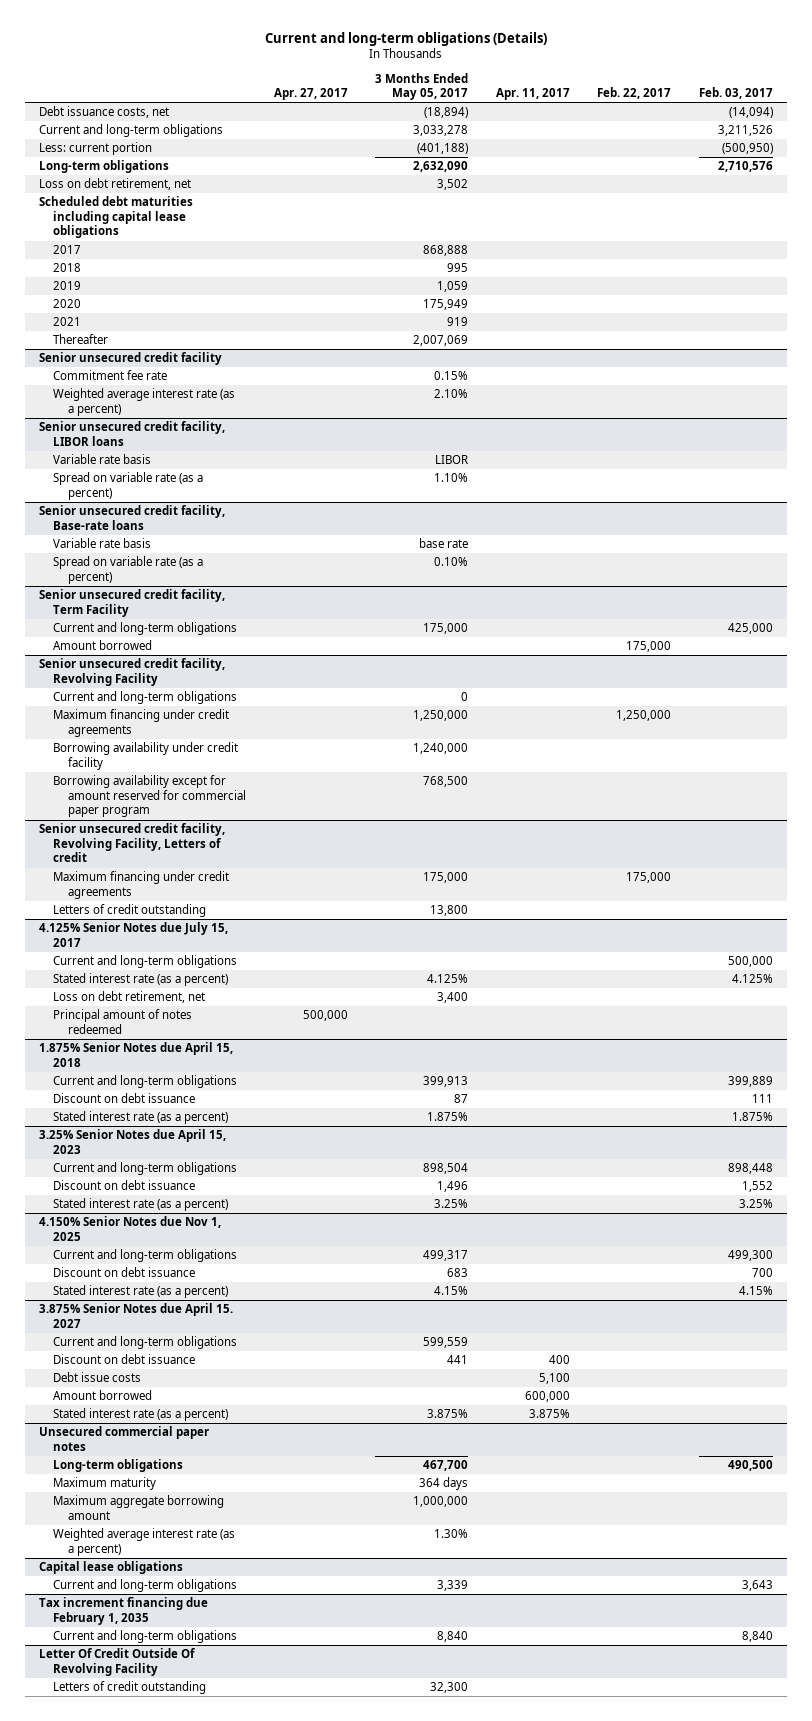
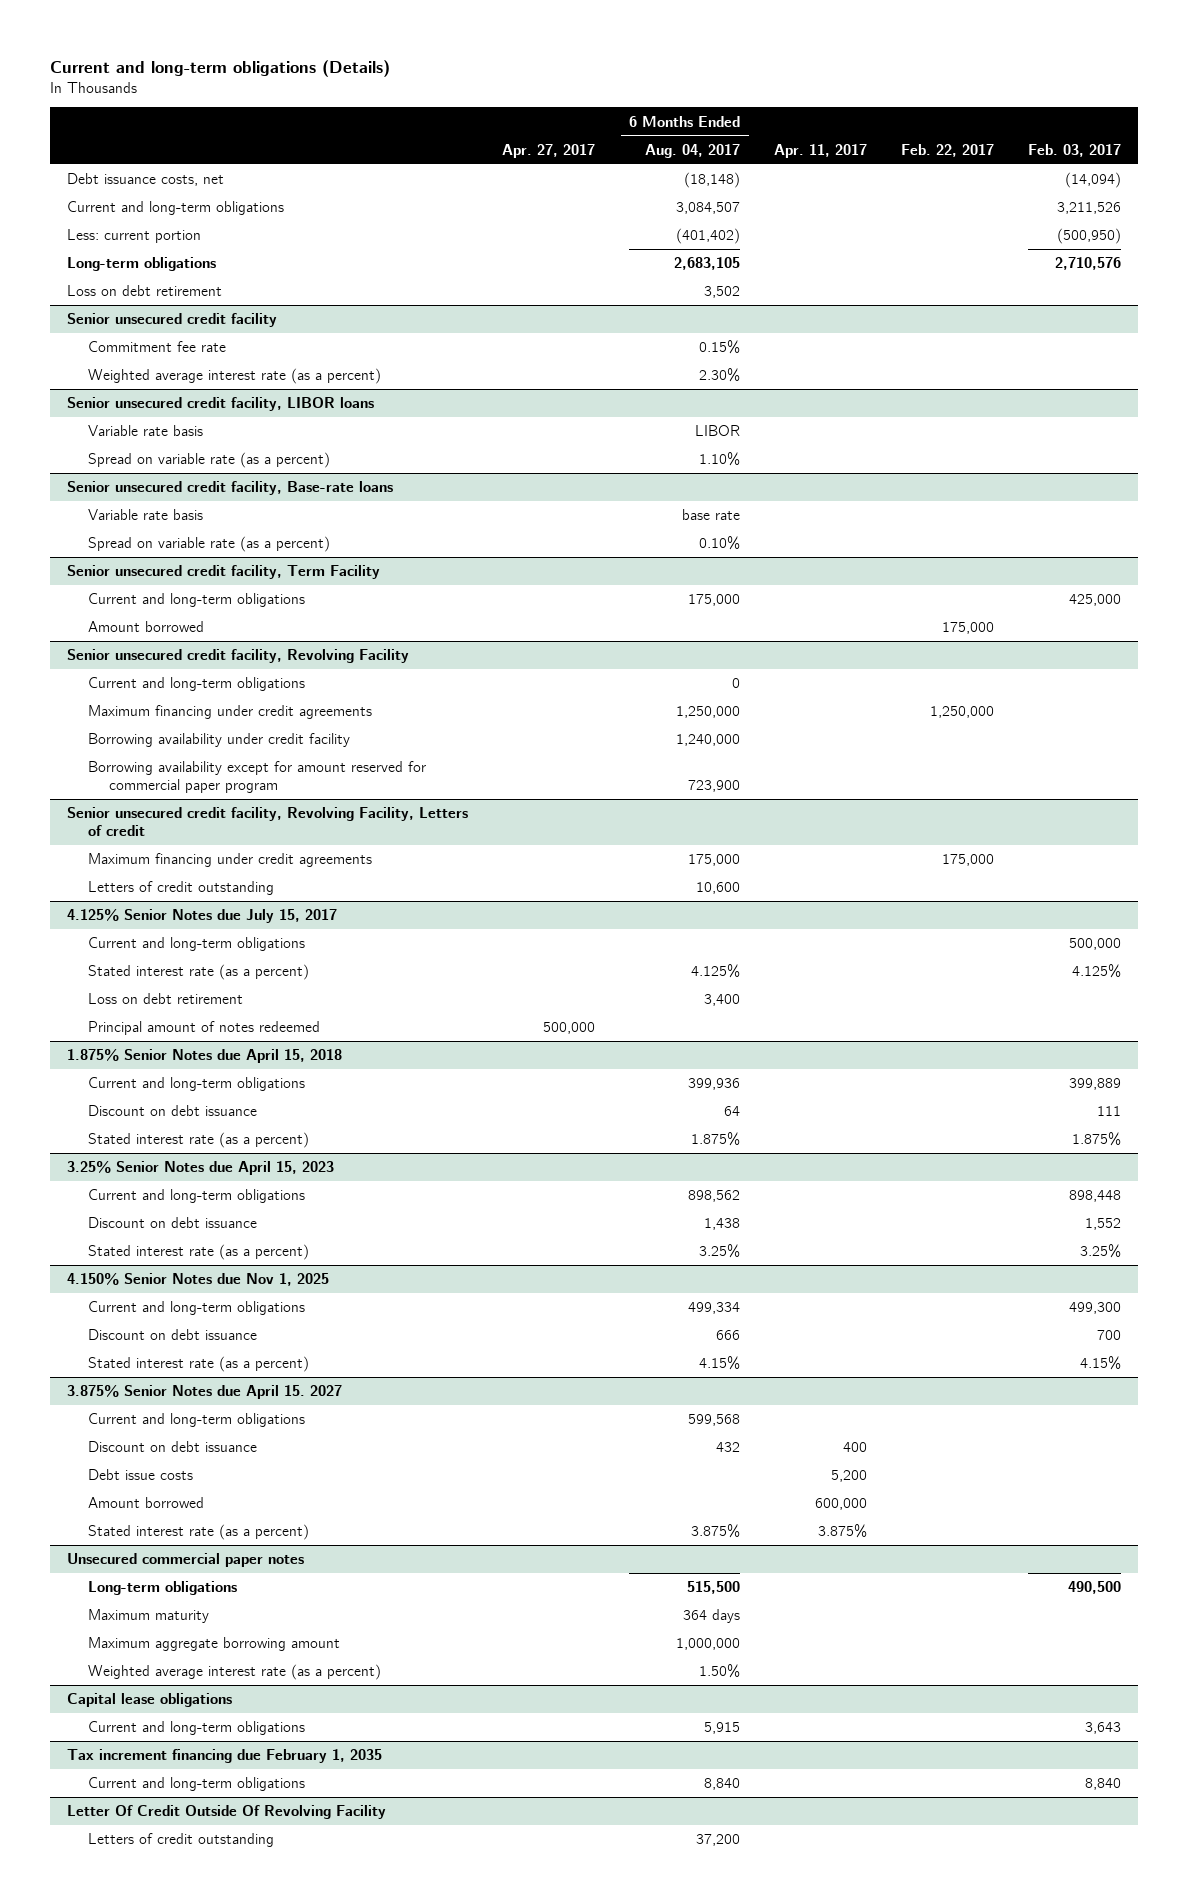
- | Apr. 27, 2017 | 3 Months Ended May 05, 2017 | Apr. 11, 2017 | Feb. 22, 2017 | Feb. 03, 2017
+ | Apr. 27, 2017 | 6 Months Ended Aug. 04, 2017 | Apr. 11, 2017 | Feb. 22, 2017 | Feb. 03, 2017
- Loss on debt retirement, net | | 3,502 | | |
- Scheduled debt maturities including capital lease obligations
- 2017 | | 868,888 | | |
- 2018 | | 995 | | |
- 2019 | | 1,059 | | |
- 2020 | | 175,949 | | |
- 2021 | | 919 | | |
- Thereafter | | 2,007,069 | | |
+ Loss on debt retirement | | 3,502 | | |
@ 4.125% Senior Notes due July 15, 2017
- Loss on debt retirement, net | | 3,400 | | |
+ Loss on debt retirement | | 3,400 | | |
@ 3.875% Senior Notes due April 15. 2027
- Debt issue costs | | | 5,100 | |
+ Debt issue costs | | | 5,200 | |

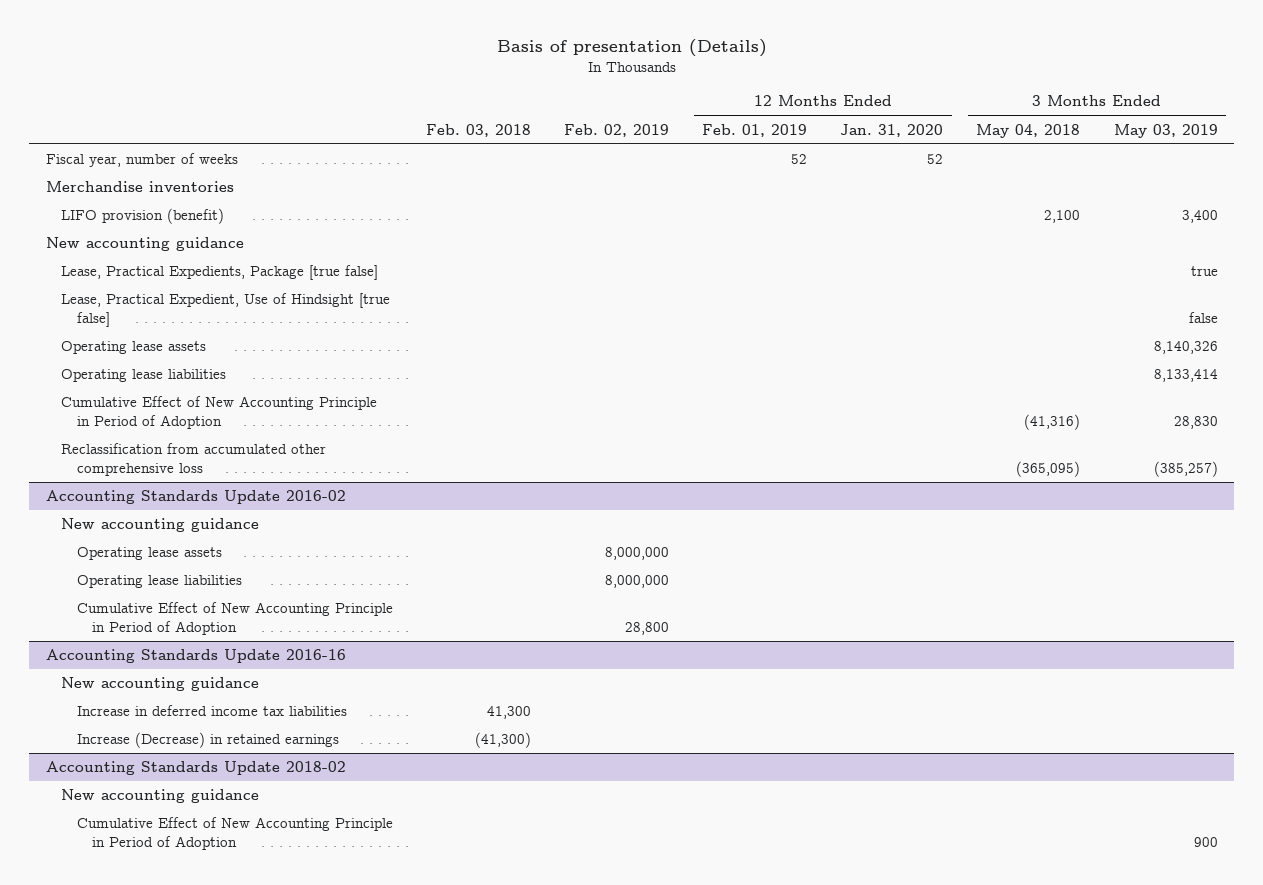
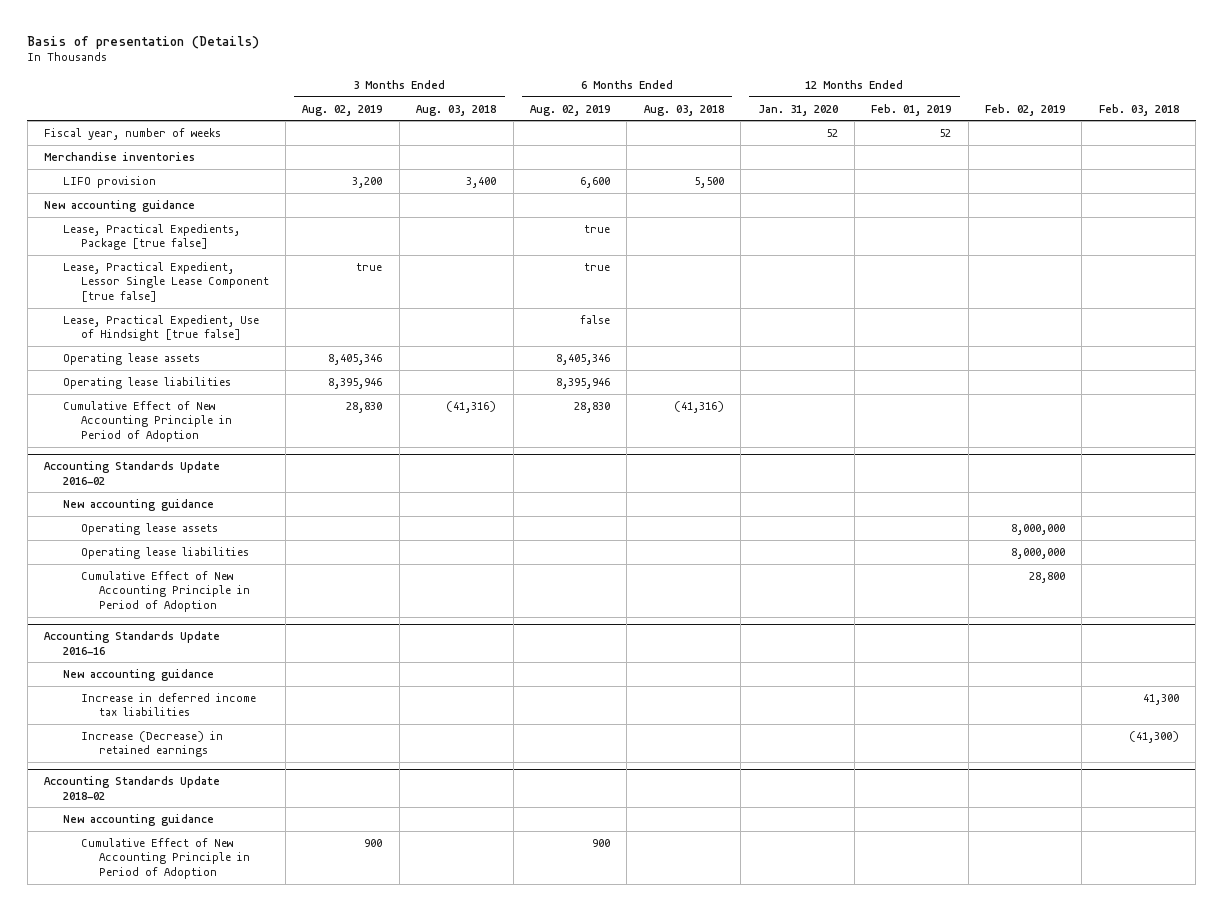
- | Feb. 03, 2018 | Feb. 02, 2019 | 12 Months Ended Feb. 01, 2019 | 12 Months Ended Jan. 31, 2020 | 3 Months Ended May 04, 2018 | 3 Months Ended May 03, 2019
+ | 3 Months Ended Aug. 02, 2019 | 3 Months Ended Aug. 03, 2018 | 6 Months Ended Aug. 02, 2019 | 6 Months Ended Aug. 03, 2018 | 12 Months Ended Jan. 31, 2020 | 12 Months Ended Feb. 01, 2019 | Feb. 02, 2019 | Feb. 03, 2018
- LIFO provision (benefit) | | | | | 2,100 | 3,400
+ LIFO provision | 3,200 | 3,400 | 6,600 | 5,500 | | | |
+ Lease, Practical Expedient, Lessor Single Lease Component [true false] | true | | true | | | | |
- Reclassification from accumulated other comprehensive loss | | | | | (365,095) | (385,257)

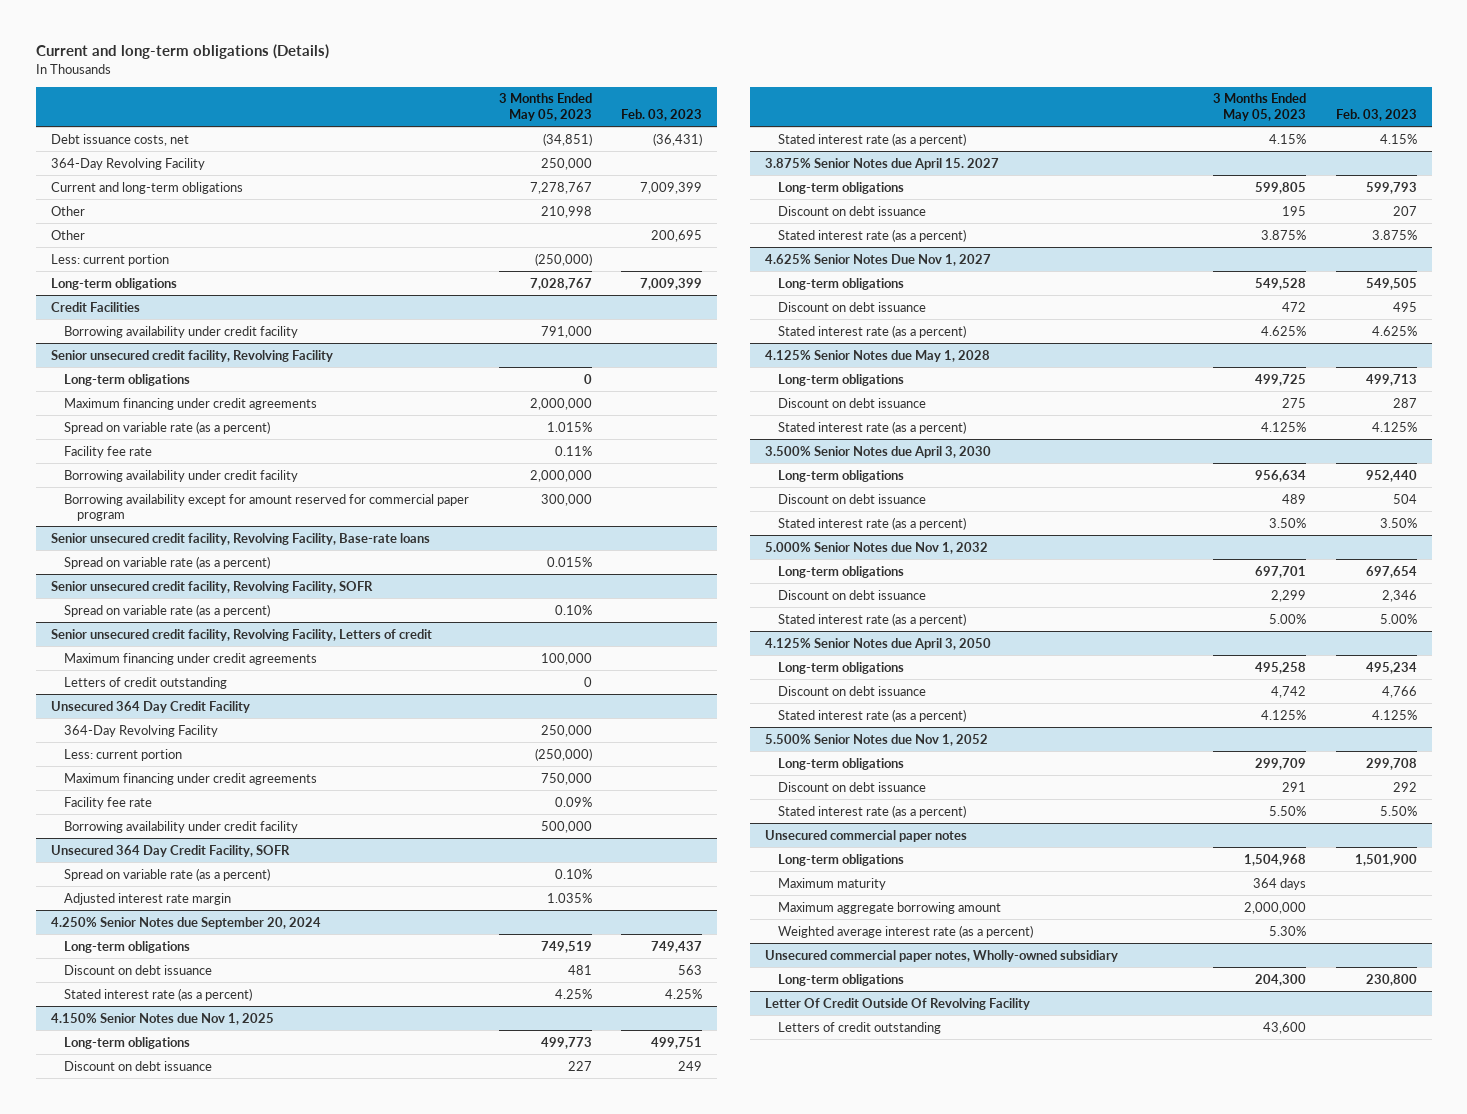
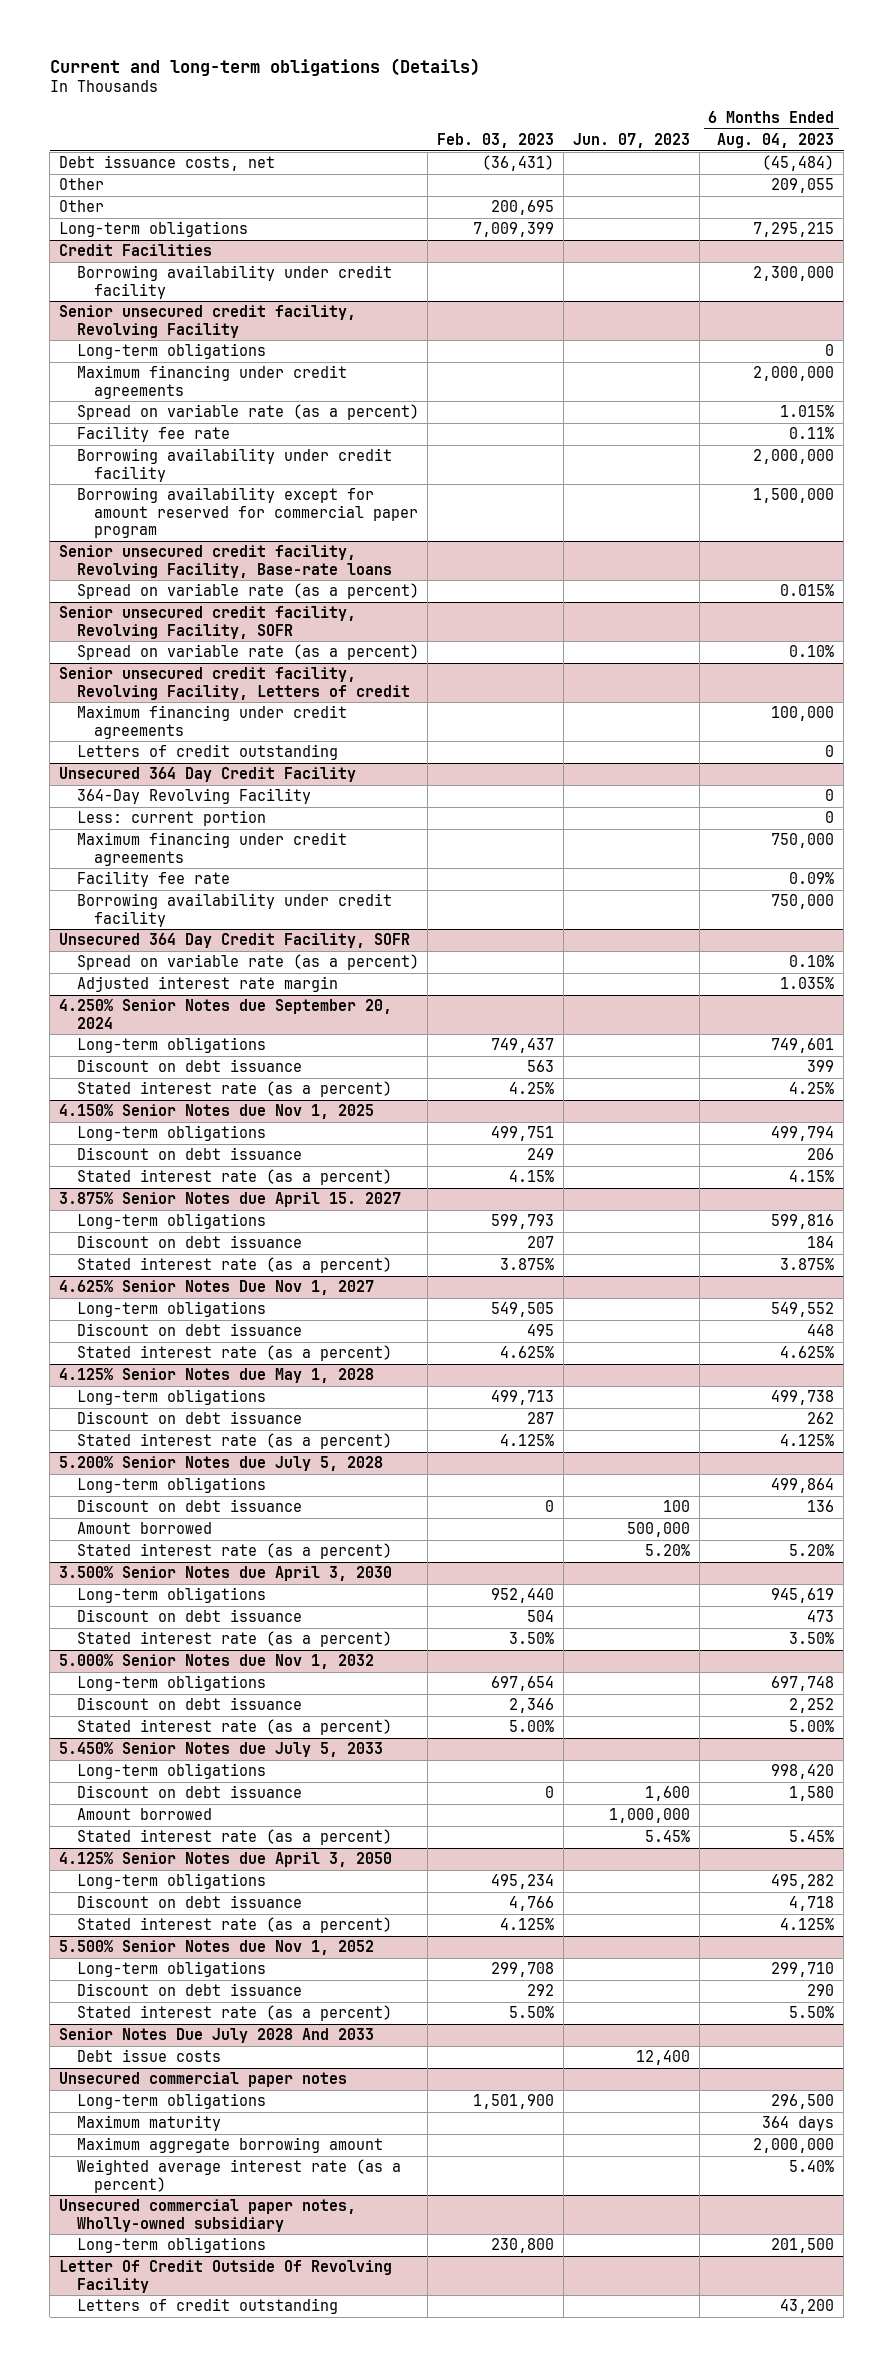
- | 3 Months Ended May 05, 2023 | Feb. 03, 2023
+ | Feb. 03, 2023 | Jun. 07, 2023 | 6 Months Ended Aug. 04, 2023
- 364-Day Revolving Facility | 250,000 |
- Current and long-term obligations | 7,278,767 | 7,009,399
- Less: current portion | (250,000) |
+ 5.200% Senior Notes due July 5, 2028
+ Long-term obligations | | | 499,864
+ Discount on debt issuance | 0 | 100 | 136
+ Amount borrowed | | 500,000 |
+ Stated interest rate (as a percent) | | 5.20% | 5.20%
+ 5.450% Senior Notes due July 5, 2033
+ Long-term obligations | | | 998,420
+ Discount on debt issuance | 0 | 1,600 | 1,580
+ Amount borrowed | | 1,000,000 |
+ Stated interest rate (as a percent) | | 5.45% | 5.45%
+ Senior Notes Due July 2028 And 2033
+ Debt issue costs | | 12,400 |

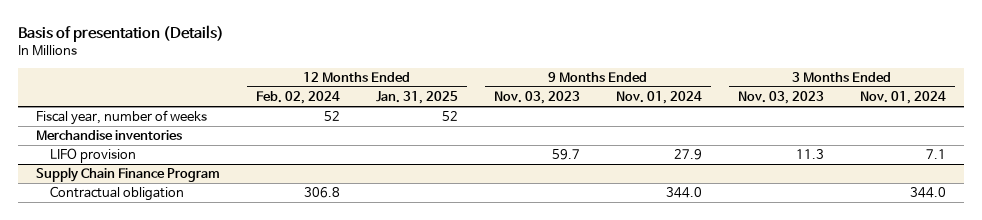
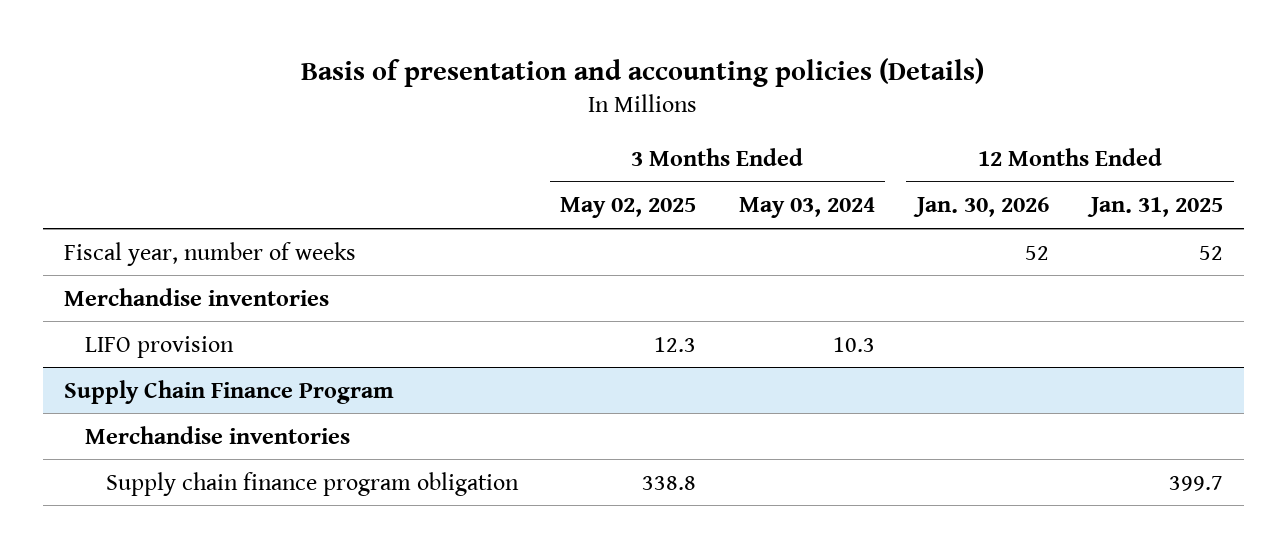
- Basis of presentation (Details)
+ Basis of presentation and accounting policies (Details)
- | 12 Months Ended Feb. 02, 2024 | 12 Months Ended Jan. 31, 2025 | 9 Months Ended Nov. 03, 2023 | 9 Months Ended Nov. 01, 2024 | 3 Months Ended Nov. 03, 2023 | 3 Months Ended Nov. 01, 2024
+ | 3 Months Ended May 02, 2025 | 3 Months Ended May 03, 2024 | 12 Months Ended Jan. 30, 2026 | 12 Months Ended Jan. 31, 2025
@ Supply Chain Finance Program
- Contractual obligation | 306.8 | | | 344.0 | | 344.0
+ Merchandise inventories
+ Supply chain finance program obligation | 338.8 | | | 399.7

